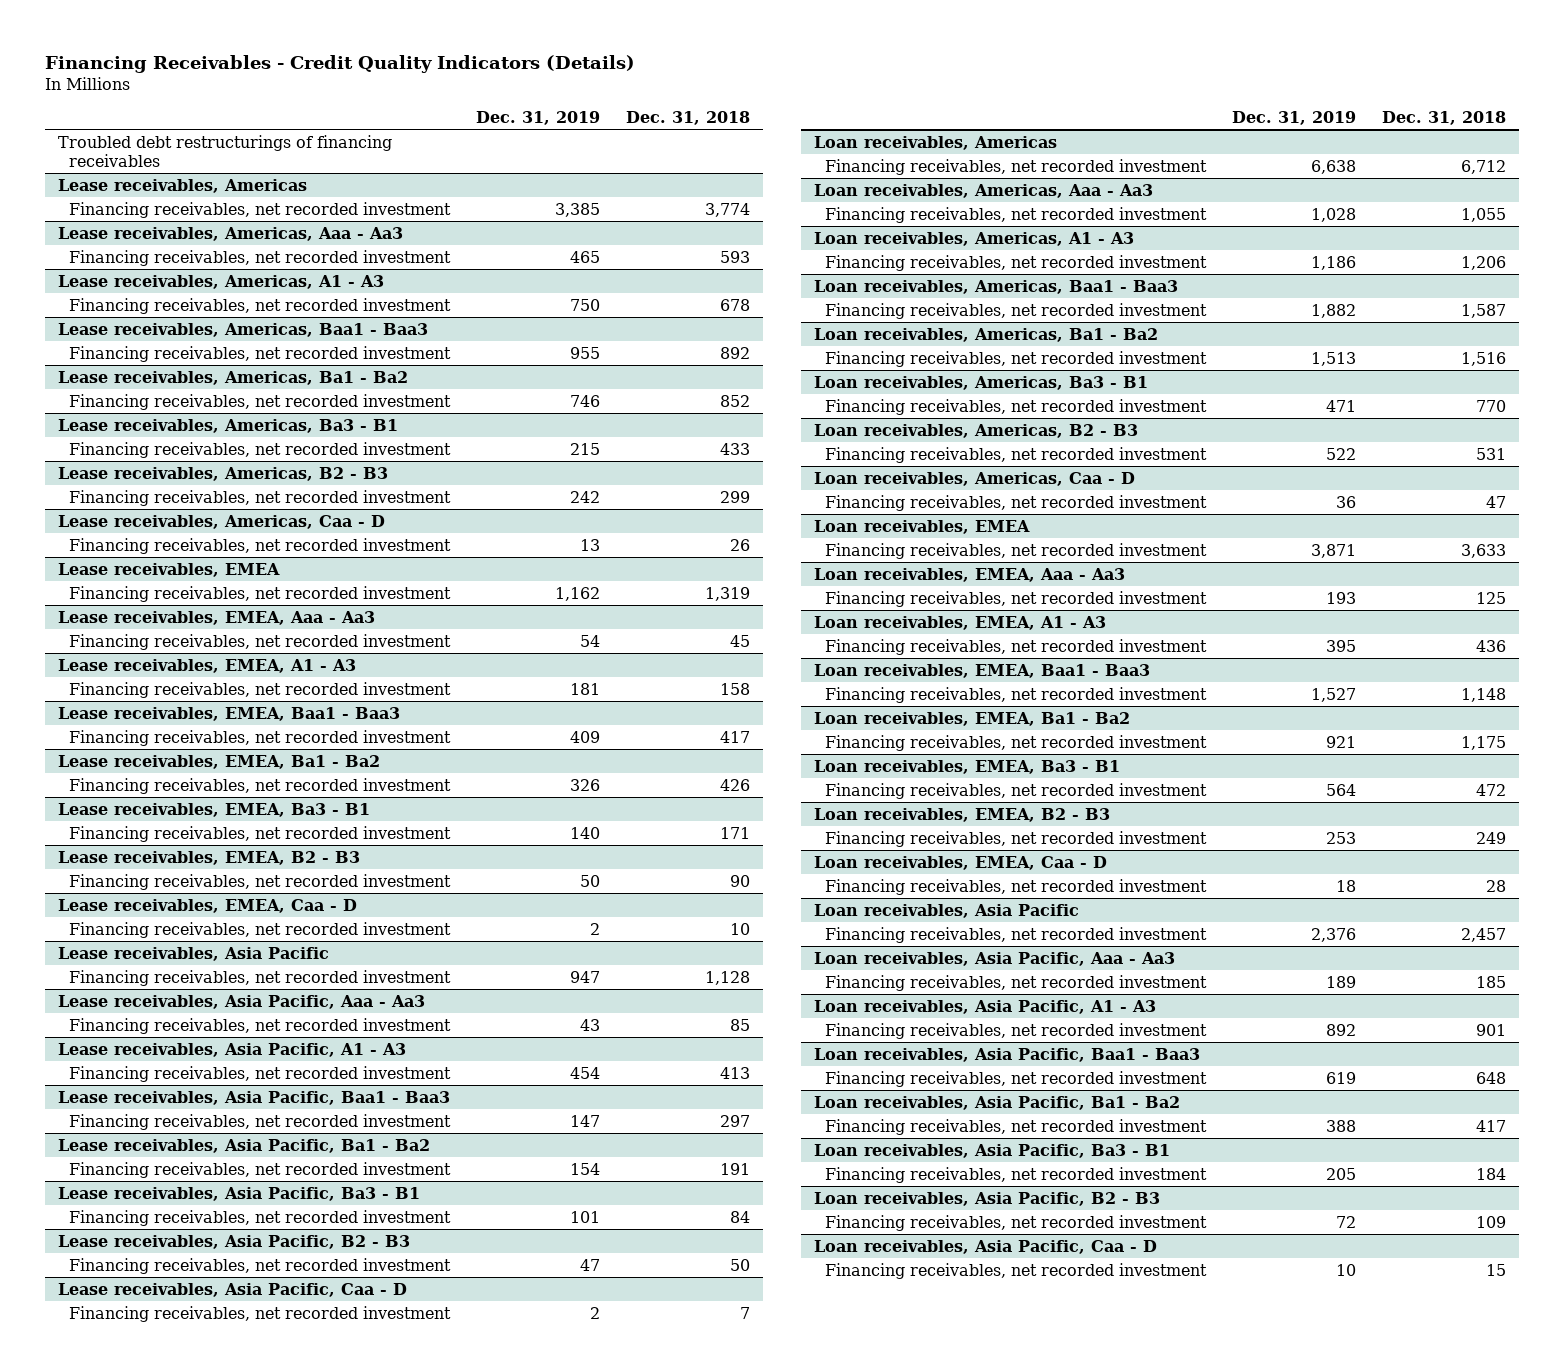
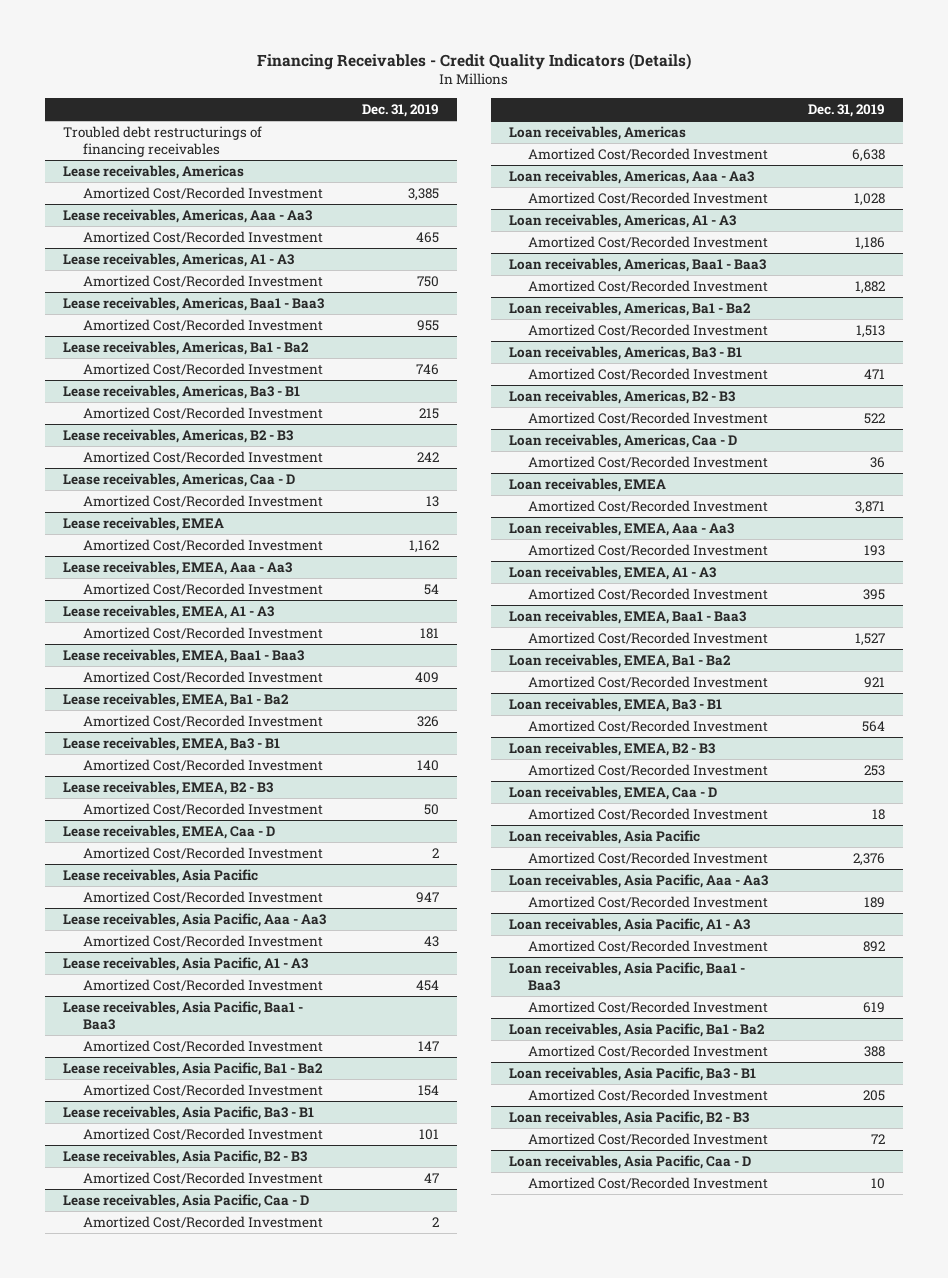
- | Dec. 31, 2019 | Dec. 31, 2018
+ | Dec. 31, 2019
@ Lease receivables, Americas
- Financing receivables, net recorded investment | 3,385 | 3,774
+ Amortized Cost/Recorded Investment | 3,385
@ Lease receivables, Americas, Aaa - Aa3
- Financing receivables, net recorded investment | 465 | 593
+ Amortized Cost/Recorded Investment | 465
@ Lease receivables, Americas, A1 - A3
- Financing receivables, net recorded investment | 750 | 678
+ Amortized Cost/Recorded Investment | 750
@ Lease receivables, Americas, Baa1 - Baa3
- Financing receivables, net recorded investment | 955 | 892
+ Amortized Cost/Recorded Investment | 955
@ Lease receivables, Americas, Ba1 - Ba2
- Financing receivables, net recorded investment | 746 | 852
+ Amortized Cost/Recorded Investment | 746
@ Lease receivables, Americas, Ba3 - B1
- Financing receivables, net recorded investment | 215 | 433
+ Amortized Cost/Recorded Investment | 215
@ Lease receivables, Americas, B2 - B3
- Financing receivables, net recorded investment | 242 | 299
+ Amortized Cost/Recorded Investment | 242
@ Lease receivables, Americas, Caa - D
- Financing receivables, net recorded investment | 13 | 26
+ Amortized Cost/Recorded Investment | 13
@ Lease receivables, EMEA
- Financing receivables, net recorded investment | 1,162 | 1,319
+ Amortized Cost/Recorded Investment | 1,162
@ Lease receivables, EMEA, Aaa - Aa3
- Financing receivables, net recorded investment | 54 | 45
+ Amortized Cost/Recorded Investment | 54
@ Lease receivables, EMEA, A1 - A3
- Financing receivables, net recorded investment | 181 | 158
+ Amortized Cost/Recorded Investment | 181
@ Lease receivables, EMEA, Baa1 - Baa3
- Financing receivables, net recorded investment | 409 | 417
+ Amortized Cost/Recorded Investment | 409
@ Lease receivables, EMEA, Ba1 - Ba2
- Financing receivables, net recorded investment | 326 | 426
+ Amortized Cost/Recorded Investment | 326
@ Lease receivables, EMEA, Ba3 - B1
- Financing receivables, net recorded investment | 140 | 171
+ Amortized Cost/Recorded Investment | 140
@ Lease receivables, EMEA, B2 - B3
- Financing receivables, net recorded investment | 50 | 90
+ Amortized Cost/Recorded Investment | 50
@ Lease receivables, EMEA, Caa - D
- Financing receivables, net recorded investment | 2 | 10
+ Amortized Cost/Recorded Investment | 2
@ Lease receivables, Asia Pacific
- Financing receivables, net recorded investment | 947 | 1,128
+ Amortized Cost/Recorded Investment | 947
@ Lease receivables, Asia Pacific, Aaa - Aa3
- Financing receivables, net recorded investment | 43 | 85
+ Amortized Cost/Recorded Investment | 43
@ Lease receivables, Asia Pacific, A1 - A3
- Financing receivables, net recorded investment | 454 | 413
+ Amortized Cost/Recorded Investment | 454
@ Lease receivables, Asia Pacific, Baa1 - Baa3
- Financing receivables, net recorded investment | 147 | 297
+ Amortized Cost/Recorded Investment | 147
@ Lease receivables, Asia Pacific, Ba1 - Ba2
- Financing receivables, net recorded investment | 154 | 191
+ Amortized Cost/Recorded Investment | 154
@ Lease receivables, Asia Pacific, Ba3 - B1
- Financing receivables, net recorded investment | 101 | 84
+ Amortized Cost/Recorded Investment | 101
@ Lease receivables, Asia Pacific, B2 - B3
- Financing receivables, net recorded investment | 47 | 50
+ Amortized Cost/Recorded Investment | 47
@ Lease receivables, Asia Pacific, Caa - D
- Financing receivables, net recorded investment | 2 | 7
+ Amortized Cost/Recorded Investment | 2
@ Loan receivables, Americas
- Financing receivables, net recorded investment | 6,638 | 6,712
+ Amortized Cost/Recorded Investment | 6,638
@ Loan receivables, Americas, Aaa - Aa3
- Financing receivables, net recorded investment | 1,028 | 1,055
+ Amortized Cost/Recorded Investment | 1,028
@ Loan receivables, Americas, A1 - A3
- Financing receivables, net recorded investment | 1,186 | 1,206
+ Amortized Cost/Recorded Investment | 1,186
@ Loan receivables, Americas, Baa1 - Baa3
- Financing receivables, net recorded investment | 1,882 | 1,587
+ Amortized Cost/Recorded Investment | 1,882
@ Loan receivables, Americas, Ba1 - Ba2
- Financing receivables, net recorded investment | 1,513 | 1,516
+ Amortized Cost/Recorded Investment | 1,513
@ Loan receivables, Americas, Ba3 - B1
- Financing receivables, net recorded investment | 471 | 770
+ Amortized Cost/Recorded Investment | 471
@ Loan receivables, Americas, B2 - B3
- Financing receivables, net recorded investment | 522 | 531
+ Amortized Cost/Recorded Investment | 522
@ Loan receivables, Americas, Caa - D
- Financing receivables, net recorded investment | 36 | 47
+ Amortized Cost/Recorded Investment | 36
@ Loan receivables, EMEA
- Financing receivables, net recorded investment | 3,871 | 3,633
+ Amortized Cost/Recorded Investment | 3,871
@ Loan receivables, EMEA, Aaa - Aa3
- Financing receivables, net recorded investment | 193 | 125
+ Amortized Cost/Recorded Investment | 193
@ Loan receivables, EMEA, A1 - A3
- Financing receivables, net recorded investment | 395 | 436
+ Amortized Cost/Recorded Investment | 395
@ Loan receivables, EMEA, Baa1 - Baa3
- Financing receivables, net recorded investment | 1,527 | 1,148
+ Amortized Cost/Recorded Investment | 1,527
@ Loan receivables, EMEA, Ba1 - Ba2
- Financing receivables, net recorded investment | 921 | 1,175
+ Amortized Cost/Recorded Investment | 921
@ Loan receivables, EMEA, Ba3 - B1
- Financing receivables, net recorded investment | 564 | 472
+ Amortized Cost/Recorded Investment | 564
@ Loan receivables, EMEA, B2 - B3
- Financing receivables, net recorded investment | 253 | 249
+ Amortized Cost/Recorded Investment | 253
@ Loan receivables, EMEA, Caa - D
- Financing receivables, net recorded investment | 18 | 28
+ Amortized Cost/Recorded Investment | 18
@ Loan receivables, Asia Pacific
- Financing receivables, net recorded investment | 2,376 | 2,457
+ Amortized Cost/Recorded Investment | 2,376
@ Loan receivables, Asia Pacific, Aaa - Aa3
- Financing receivables, net recorded investment | 189 | 185
+ Amortized Cost/Recorded Investment | 189
@ Loan receivables, Asia Pacific, A1 - A3
- Financing receivables, net recorded investment | 892 | 901
+ Amortized Cost/Recorded Investment | 892
@ Loan receivables, Asia Pacific, Baa1 - Baa3
- Financing receivables, net recorded investment | 619 | 648
+ Amortized Cost/Recorded Investment | 619
@ Loan receivables, Asia Pacific, Ba1 - Ba2
- Financing receivables, net recorded investment | 388 | 417
+ Amortized Cost/Recorded Investment | 388
@ Loan receivables, Asia Pacific, Ba3 - B1
- Financing receivables, net recorded investment | 205 | 184
+ Amortized Cost/Recorded Investment | 205
@ Loan receivables, Asia Pacific, B2 - B3
- Financing receivables, net recorded investment | 72 | 109
+ Amortized Cost/Recorded Investment | 72
@ Loan receivables, Asia Pacific, Caa - D
- Financing receivables, net recorded investment | 10 | 15
+ Amortized Cost/Recorded Investment | 10

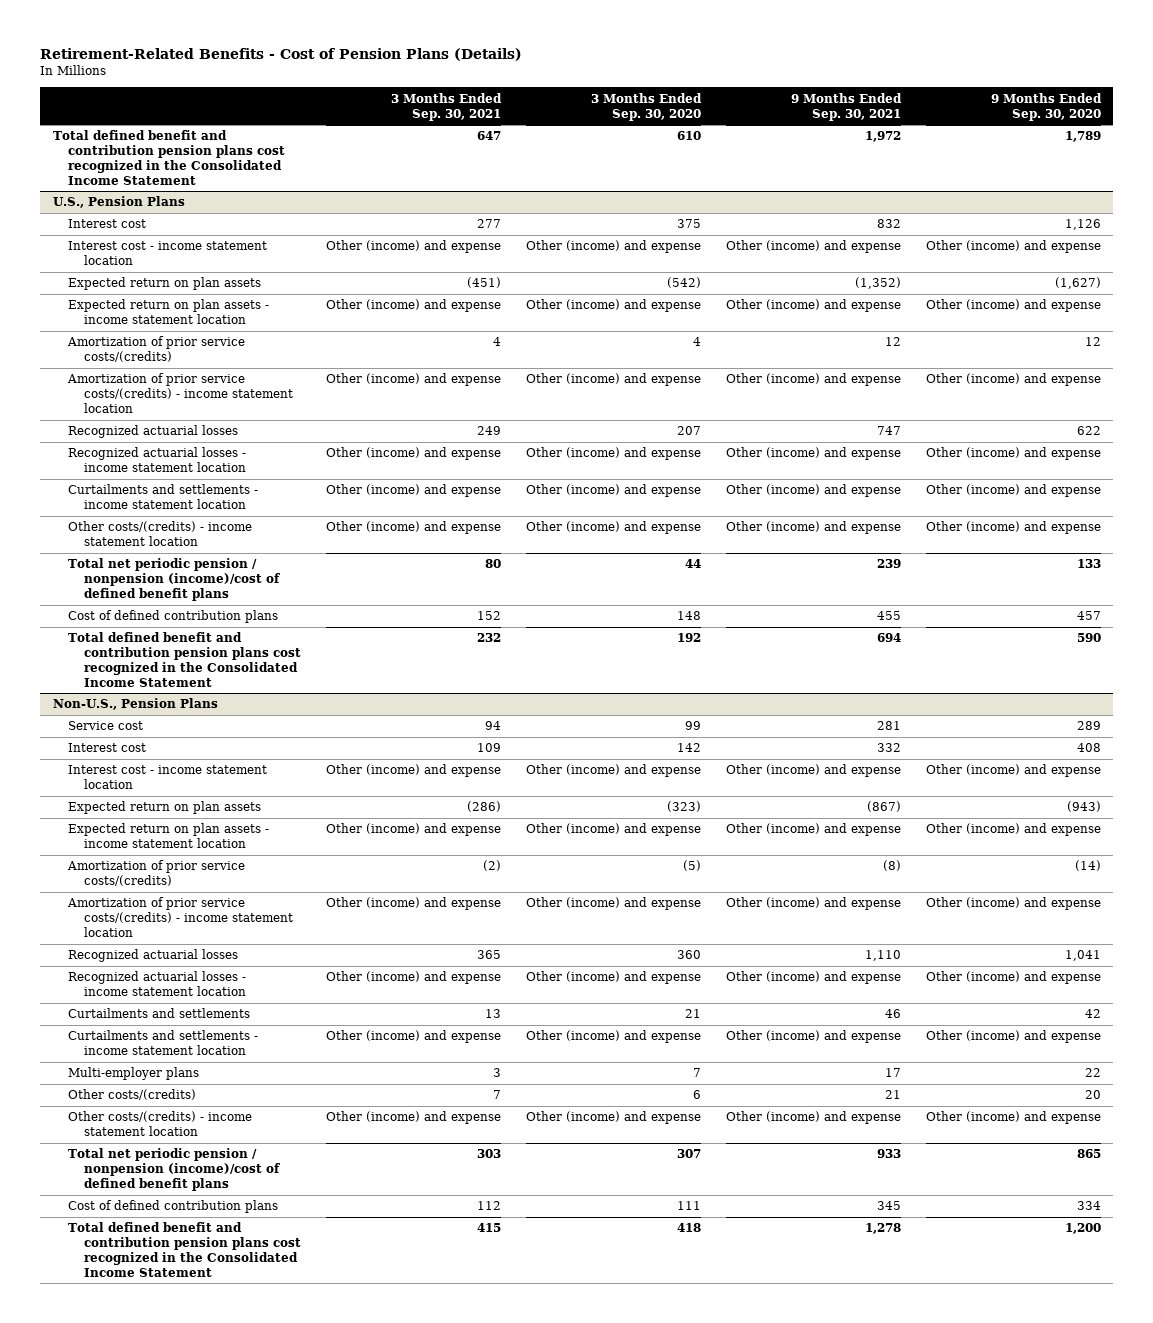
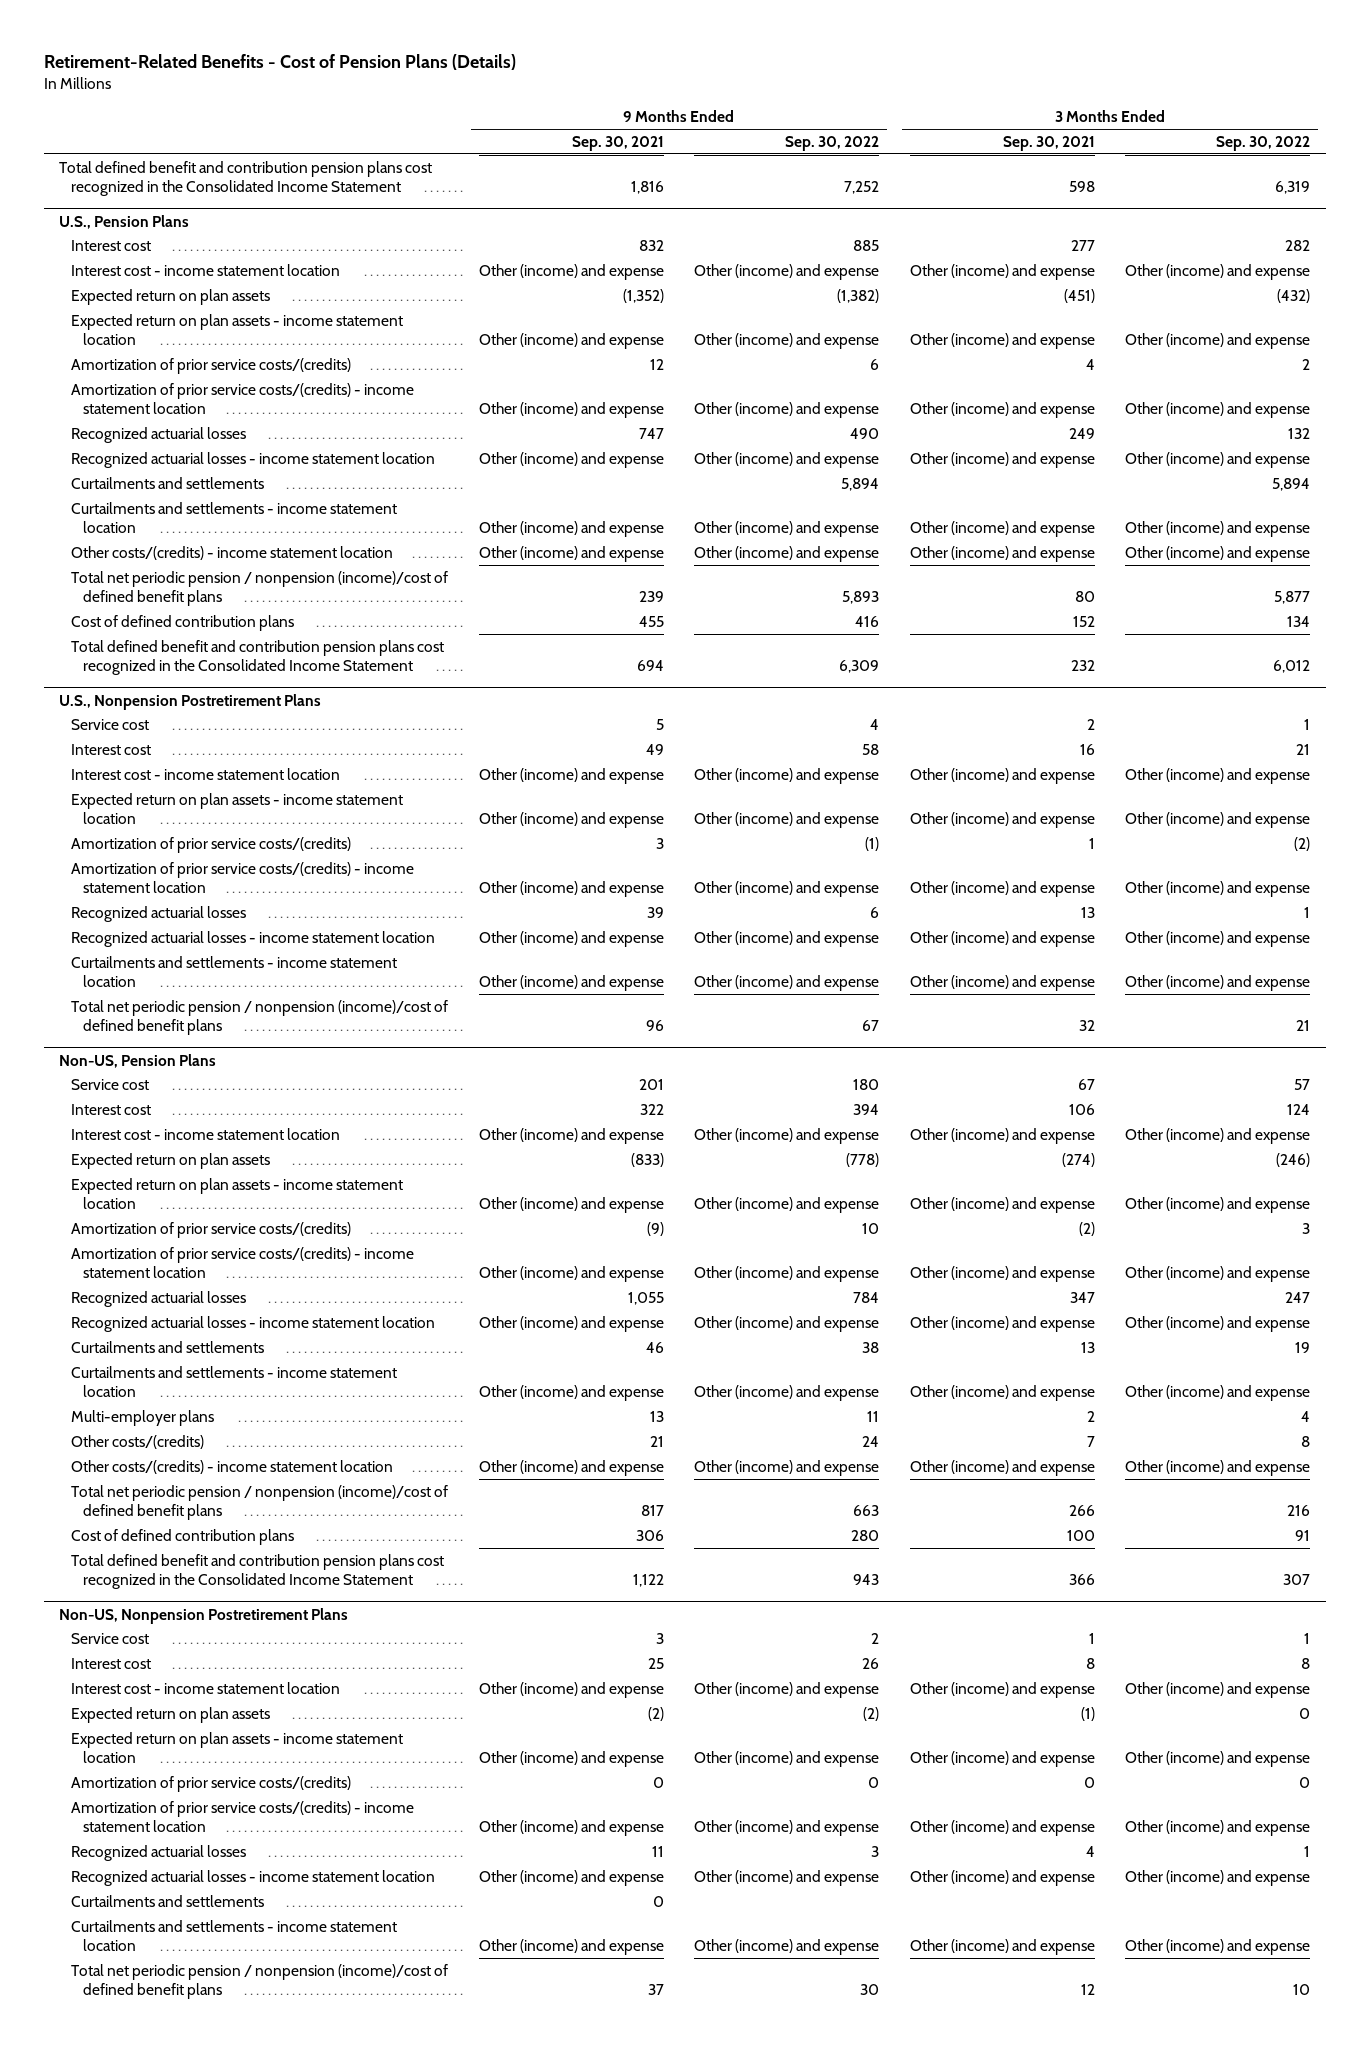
- | 3 Months Ended Sep. 30, 2021 | 3 Months Ended Sep. 30, 2020 | 9 Months Ended Sep. 30, 2021 | 9 Months Ended Sep. 30, 2020
+ | 9 Months Ended Sep. 30, 2021 | 9 Months Ended Sep. 30, 2022 | 3 Months Ended Sep. 30, 2021 | 3 Months Ended Sep. 30, 2022
- Total defined benefit and contribution pension plans cost recognized in the Consolidated Income Statement | 647 | 610 | 1,972 | 1,789
+ Total defined benefit and contribution pension plans cost recognized in the Consolidated Income Statement | 1,816 | 7,252 | 598 | 6,319
@ U.S., Pension Plans
+ Curtailments and settlements | | 5,894 | | 5,894
- Non-U.S., Pension Plans
- Service cost | 94 | 99 | 281 | 289
- Interest cost | 109 | 142 | 332 | 408
+ U.S., Nonpension Postretirement Plans
+ Service cost | 5 | 4 | 2 | 1
+ Interest cost | 49 | 58 | 16 | 21
- Expected return on plan assets | (286) | (323) | (867) | (943)
- Amortization of prior service costs/(credits) | (2) | (5) | (8) | (14)
+ Amortization of prior service costs/(credits) | 3 | (1) | 1 | (2)
- Recognized actuarial losses | 365 | 360 | 1,110 | 1,041
+ Recognized actuarial losses | 39 | 6 | 13 | 1
+ Curtailments and settlements - income statement location | Other (income) and expense | Other (income) and expense | Other (income) and expense | Other (income) and expense
+ Total net periodic pension / nonpension (income)/cost of defined benefit plans | 96 | 67 | 32 | 21
+ Non-US, Pension Plans
+ Service cost | 201 | 180 | 67 | 57
+ Interest cost | 322 | 394 | 106 | 124
+ Interest cost - income statement location | Other (income) and expense | Other (income) and expense | Other (income) and expense | Other (income) and expense
+ Expected return on plan assets | (833) | (778) | (274) | (246)
+ Expected return on plan assets - income statement location | Other (income) and expense | Other (income) and expense | Other (income) and expense | Other (income) and expense
+ Amortization of prior service costs/(credits) | (9) | 10 | (2) | 3
+ Amortization of prior service costs/(credits) - income statement location | Other (income) and expense | Other (income) and expense | Other (income) and expense | Other (income) and expense
+ Recognized actuarial losses | 1,055 | 784 | 347 | 247
+ Recognized actuarial losses - income statement location | Other (income) and expense | Other (income) and expense | Other (income) and expense | Other (income) and expense
- Multi-employer plans | 3 | 7 | 17 | 22
+ Multi-employer plans | 13 | 11 | 2 | 4
- Total net periodic pension / nonpension (income)/cost of defined benefit plans | 303 | 307 | 933 | 865
- Cost of defined contribution plans | 112 | 111 | 345 | 334
- Total defined benefit and contribution pension plans cost recognized in the Consolidated Income Statement | 415 | 418 | 1,278 | 1,200
+ Total net periodic pension / nonpension (income)/cost of defined benefit plans | 817 | 663 | 266 | 216
+ Cost of defined contribution plans | 306 | 280 | 100 | 91
+ Total defined benefit and contribution pension plans cost recognized in the Consolidated Income Statement | 1,122 | 943 | 366 | 307
+ Non-US, Nonpension Postretirement Plans
+ Service cost | 3 | 2 | 1 | 1
+ Interest cost | 25 | 26 | 8 | 8
+ Interest cost - income statement location | Other (income) and expense | Other (income) and expense | Other (income) and expense | Other (income) and expense
+ Expected return on plan assets | (2) | (2) | (1) | 0
+ Expected return on plan assets - income statement location | Other (income) and expense | Other (income) and expense | Other (income) and expense | Other (income) and expense
+ Amortization of prior service costs/(credits) | 0 | 0 | 0 | 0
+ Amortization of prior service costs/(credits) - income statement location | Other (income) and expense | Other (income) and expense | Other (income) and expense | Other (income) and expense
+ Recognized actuarial losses | 11 | 3 | 4 | 1
+ Recognized actuarial losses - income statement location | Other (income) and expense | Other (income) and expense | Other (income) and expense | Other (income) and expense
+ Curtailments and settlements | 0 | | |
+ Curtailments and settlements - income statement location | Other (income) and expense | Other (income) and expense | Other (income) and expense | Other (income) and expense
+ Total net periodic pension / nonpension (income)/cost of defined benefit plans | 37 | 30 | 12 | 10

